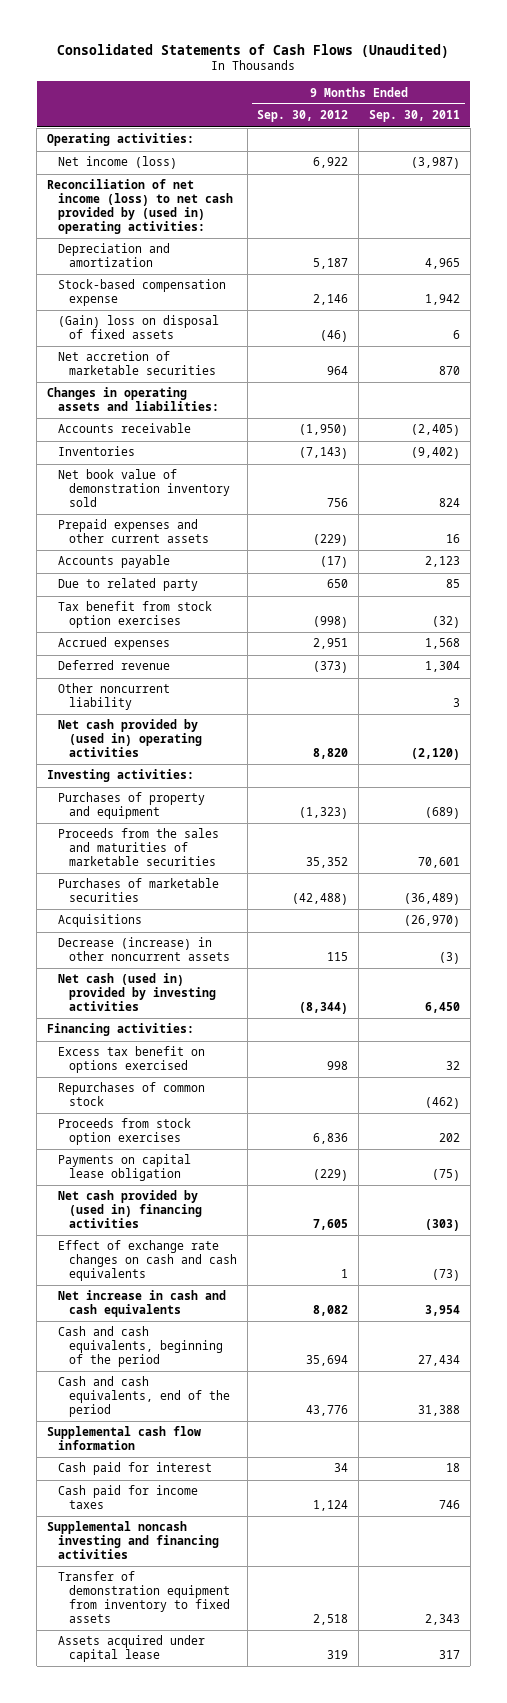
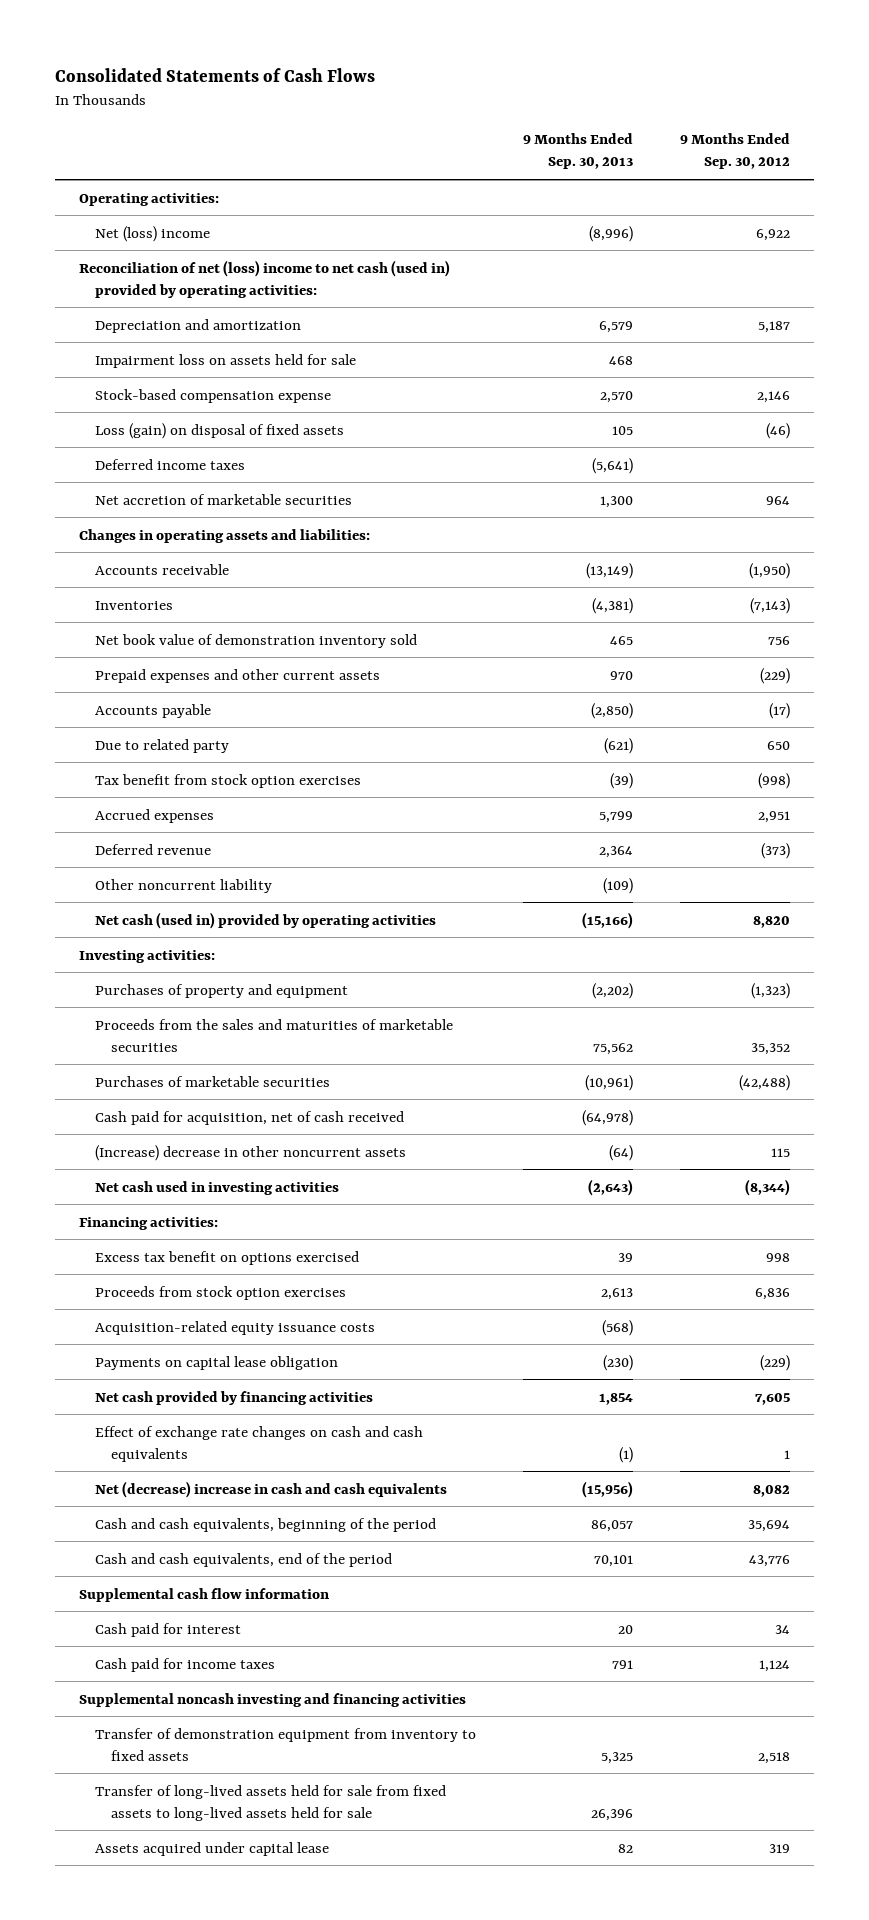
- Consolidated Statements of Cash Flows (Unaudited)
+ Consolidated Statements of Cash Flows
- | 9 Months Ended Sep. 30, 2012 | 9 Months Ended Sep. 30, 2011
+ | 9 Months Ended Sep. 30, 2013 | 9 Months Ended Sep. 30, 2012
- Net income (loss) | 6,922 | (3,987)
- Reconciliation of net income (loss) to net cash provided by (used in) operating activities:
+ Net (loss) income | (8,996) | 6,922
+ Reconciliation of net (loss) income to net cash (used in) provided by operating activities:
+ Impairment loss on assets held for sale | 468 |
- (Gain) loss on disposal of fixed assets | (46) | 6
+ Loss (gain) on disposal of fixed assets | 105 | (46)
+ Deferred income taxes | (5,641) |
- Net cash provided by (used in) operating activities | 8,820 | (2,120)
+ Net cash (used in) provided by operating activities | (15,166) | 8,820
- Acquisitions | | (26,970)
- Decrease (increase) in other noncurrent assets | 115 | (3)
- Net cash (used in) provided by investing activities | (8,344) | 6,450
+ Cash paid for acquisition, net of cash received | (64,978) |
+ (Increase) decrease in other noncurrent assets | (64) | 115
+ Net cash used in investing activities | (2,643) | (8,344)
- Repurchases of common stock | | (462)
+ Acquisition-related equity issuance costs | (568) |
- Net cash provided by (used in) financing activities | 7,605 | (303)
+ Net cash provided by financing activities | 1,854 | 7,605
- Net increase in cash and cash equivalents | 8,082 | 3,954
+ Net (decrease) increase in cash and cash equivalents | (15,956) | 8,082
+ Transfer of long-lived assets held for sale from fixed assets to long-lived assets held for sale | 26,396 |

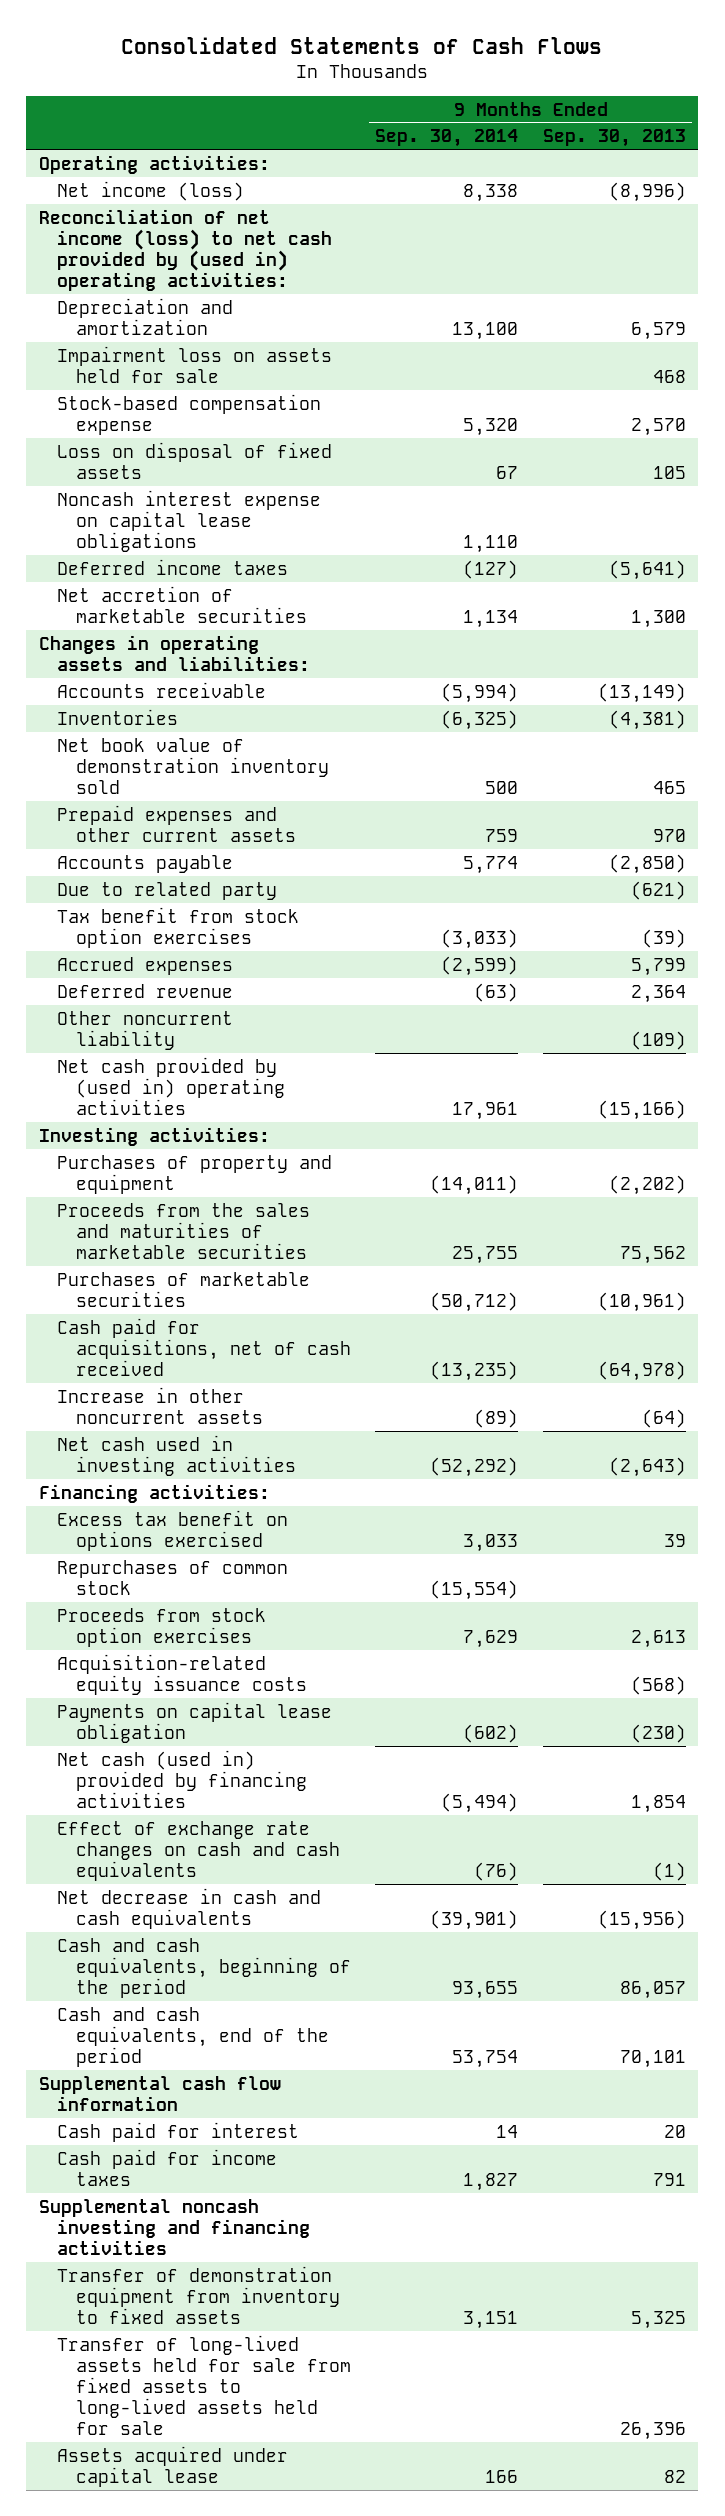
- | 9 Months Ended Sep. 30, 2013 | 9 Months Ended Sep. 30, 2012
+ | 9 Months Ended Sep. 30, 2014 | 9 Months Ended Sep. 30, 2013
- Net (loss) income | (8,996) | 6,922
- Reconciliation of net (loss) income to net cash (used in) provided by operating activities:
+ Net income (loss) | 8,338 | (8,996)
+ Reconciliation of net income (loss) to net cash provided by (used in) operating activities:
- Loss (gain) on disposal of fixed assets | 105 | (46)
+ Loss on disposal of fixed assets | 67 | 105
+ Noncash interest expense on capital lease obligations | 1,110 |
- Net cash (used in) provided by operating activities | (15,166) | 8,820
+ Net cash provided by (used in) operating activities | 17,961 | (15,166)
- Cash paid for acquisition, net of cash received | (64,978) |
- (Increase) decrease in other noncurrent assets | (64) | 115
+ Cash paid for acquisitions, net of cash received | (13,235) | (64,978)
+ Increase in other noncurrent assets | (89) | (64)
+ Repurchases of common stock | (15,554) |
- Net cash provided by financing activities | 1,854 | 7,605
+ Net cash (used in) provided by financing activities | (5,494) | 1,854
- Net (decrease) increase in cash and cash equivalents | (15,956) | 8,082
+ Net decrease in cash and cash equivalents | (39,901) | (15,956)

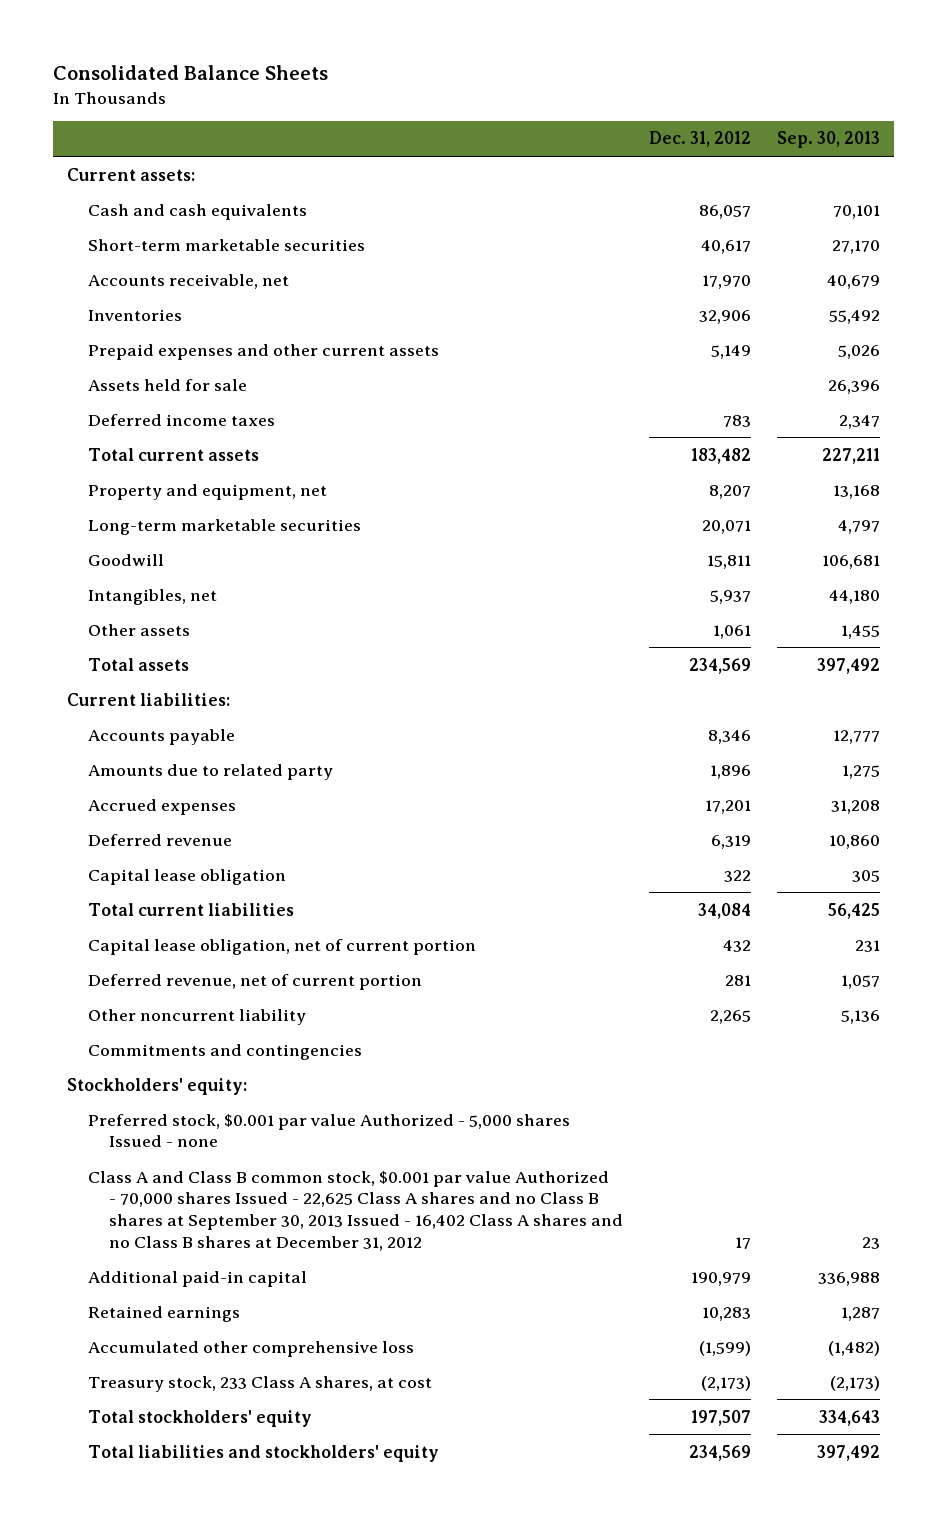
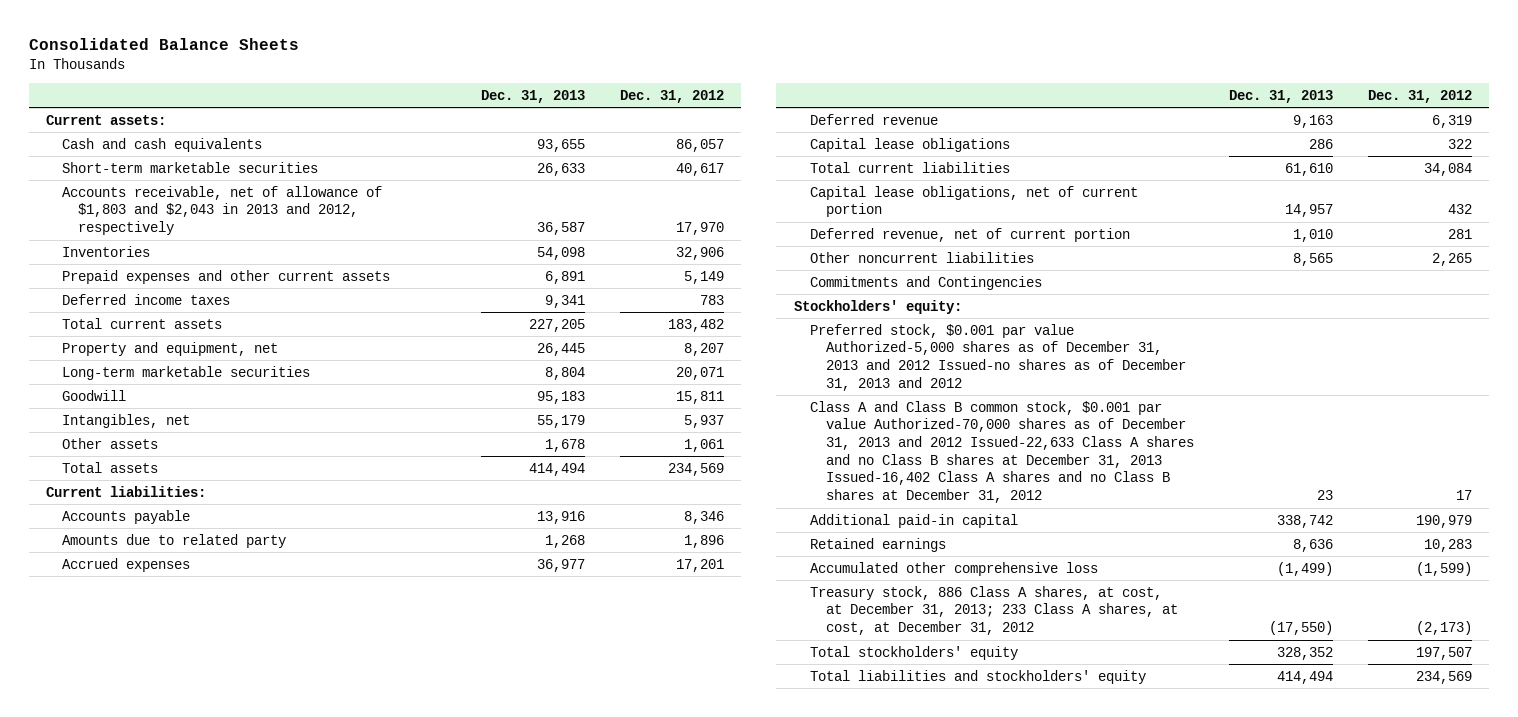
- | Dec. 31, 2012 | Sep. 30, 2013
+ | Dec. 31, 2013 | Dec. 31, 2012
- Accounts receivable, net | 17,970 | 40,679
+ Accounts receivable, net of allowance of $1,803 and $2,043 in 2013 and 2012, respectively | 36,587 | 17,970
- Assets held for sale | | 26,396
- Capital lease obligation | 322 | 305
+ Capital lease obligations | 286 | 322
- Capital lease obligation, net of current portion | 432 | 231
+ Capital lease obligations, net of current portion | 14,957 | 432
- Other noncurrent liability | 2,265 | 5,136
- Commitments and contingencies
+ Other noncurrent liabilities | 8,565 | 2,265
+ Commitments and Contingencies
- Preferred stock, $0.001 par value Authorized - 5,000 shares Issued - none
- Class A and Class B common stock, $0.001 par value Authorized - 70,000 shares Issued - 22,625 Class A shares and no Class B shares at September 30, 2013 Issued - 16,402 Class A shares and no Class B shares at December 31, 2012 | 17 | 23
+ Preferred stock, $0.001 par value Authorized-5,000 shares as of December 31, 2013 and 2012 Issued-no shares as of December 31, 2013 and 2012
+ Class A and Class B common stock, $0.001 par value Authorized-70,000 shares as of December 31, 2013 and 2012 Issued-22,633 Class A shares and no Class B shares at December 31, 2013 Issued-16,402 Class A shares and no Class B shares at December 31, 2012 | 23 | 17
- Treasury stock, 233 Class A shares, at cost | (2,173) | (2,173)
+ Treasury stock, 886 Class A shares, at cost, at December 31, 2013; 233 Class A shares, at cost, at December 31, 2012 | (17,550) | (2,173)

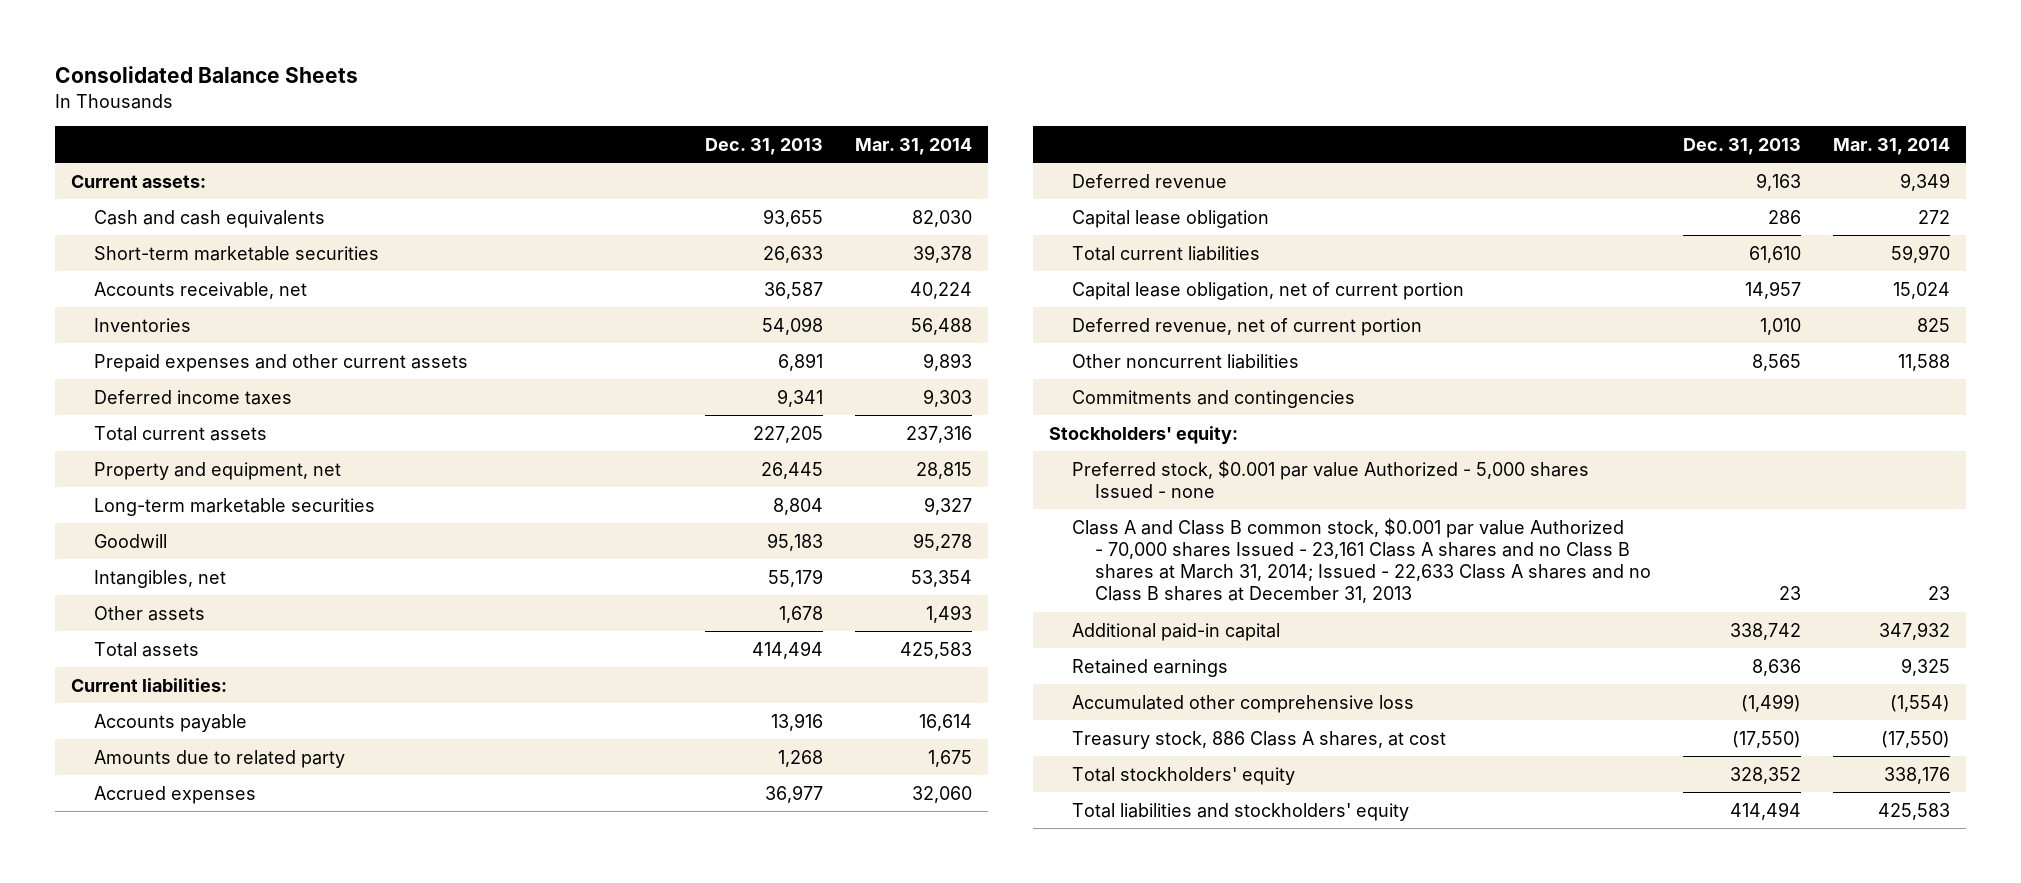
- | Dec. 31, 2013 | Dec. 31, 2012
+ | Dec. 31, 2013 | Mar. 31, 2014
- Accounts receivable, net of allowance of $1,803 and $2,043 in 2013 and 2012, respectively | 36,587 | 17,970
+ Accounts receivable, net | 36,587 | 40,224
- Capital lease obligations | 286 | 322
+ Capital lease obligation | 286 | 272
- Capital lease obligations, net of current portion | 14,957 | 432
+ Capital lease obligation, net of current portion | 14,957 | 15,024
- Commitments and Contingencies
+ Commitments and contingencies
- Preferred stock, $0.001 par value Authorized-5,000 shares as of December 31, 2013 and 2012 Issued-no shares as of December 31, 2013 and 2012
- Class A and Class B common stock, $0.001 par value Authorized-70,000 shares as of December 31, 2013 and 2012 Issued-22,633 Class A shares and no Class B shares at December 31, 2013 Issued-16,402 Class A shares and no Class B shares at December 31, 2012 | 23 | 17
+ Preferred stock, $0.001 par value Authorized - 5,000 shares Issued - none
+ Class A and Class B common stock, $0.001 par value Authorized - 70,000 shares Issued - 23,161 Class A shares and no Class B shares at March 31, 2014; Issued - 22,633 Class A shares and no Class B shares at December 31, 2013 | 23 | 23
- Treasury stock, 886 Class A shares, at cost, at December 31, 2013; 233 Class A shares, at cost, at December 31, 2012 | (17,550) | (2,173)
+ Treasury stock, 886 Class A shares, at cost | (17,550) | (17,550)

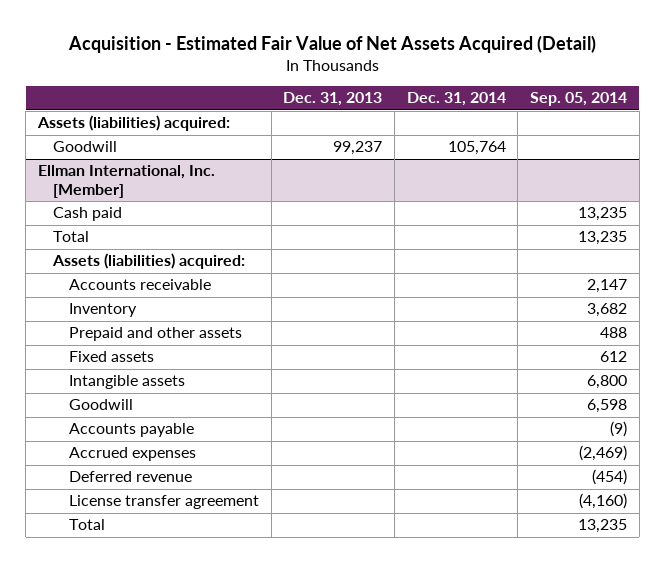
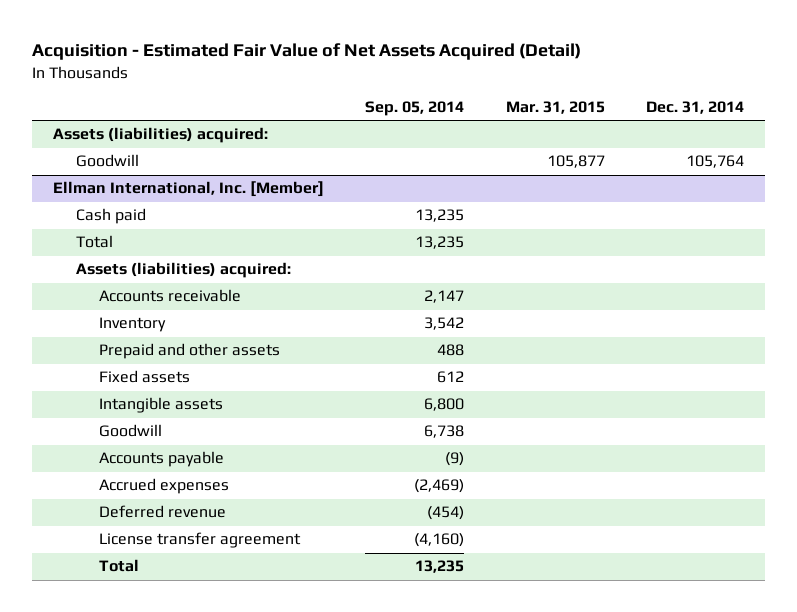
- | Dec. 31, 2013 | Dec. 31, 2014 | Sep. 05, 2014
+ | Sep. 05, 2014 | Mar. 31, 2015 | Dec. 31, 2014
@ Ellman International, Inc. [Member]
- Inventory | | | 3,682
+ Inventory | 3,542 | |
- Goodwill | | | 6,598
+ Goodwill | 6,738 | |

